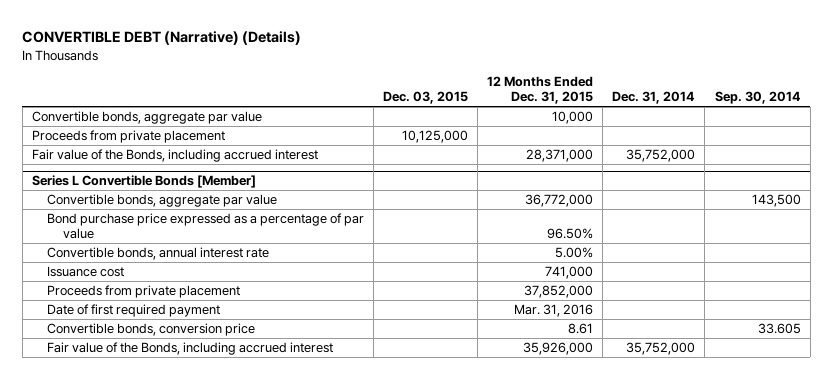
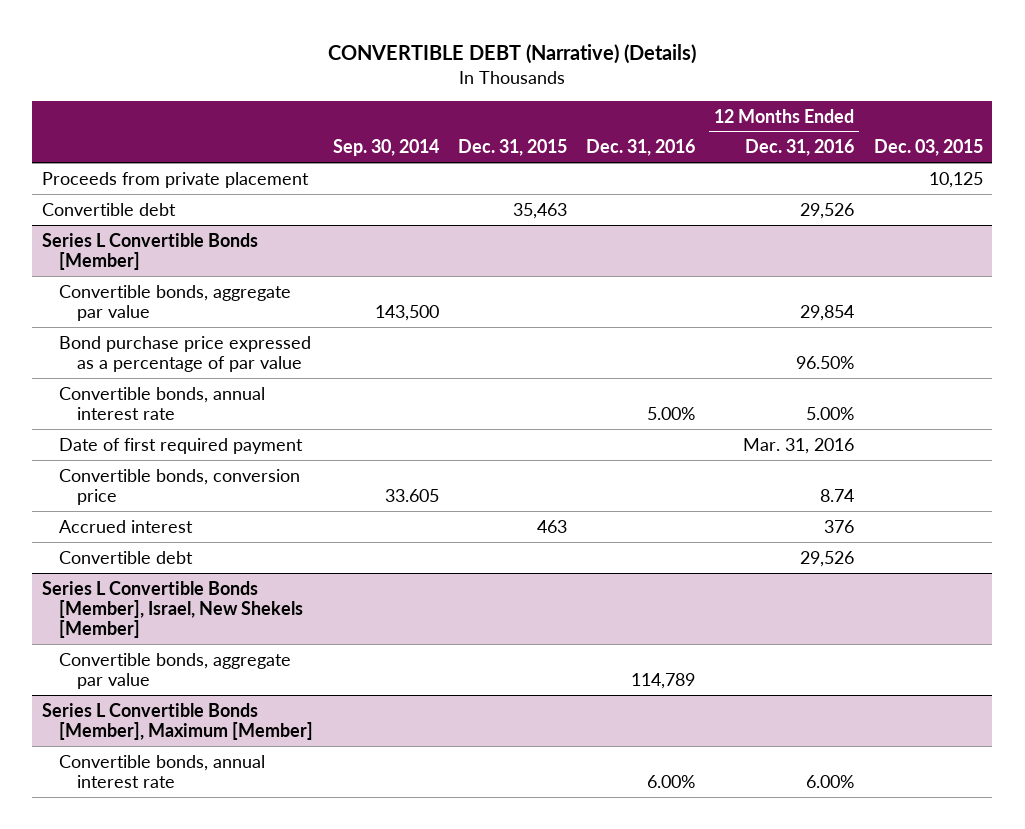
- | Dec. 03, 2015 | 12 Months Ended Dec. 31, 2015 | Dec. 31, 2014 | Sep. 30, 2014
+ | Sep. 30, 2014 | Dec. 31, 2015 | Dec. 31, 2016 | 12 Months Ended Dec. 31, 2016 | Dec. 03, 2015
- Convertible bonds, aggregate par value | | 10,000 | |
- Proceeds from private placement | 10,125,000 | | |
- Fair value of the Bonds, including accrued interest | | 28,371,000 | 35,752,000 |
+ Proceeds from private placement | | | | | 10,125
+ Convertible debt | | 35,463 | | 29,526 |
@ Series L Convertible Bonds [Member]
- Issuance cost | | 741,000 | |
- Proceeds from private placement | | 37,852,000 | |
- Fair value of the Bonds, including accrued interest | | 35,926,000 | 35,752,000 |
+ Accrued interest | | 463 | | 376 |
+ Convertible debt | | | | 29,526 |
+ Series L Convertible Bonds [Member], Israel, New Shekels [Member]
+ Convertible bonds, aggregate par value | | | 114,789 | |
+ Series L Convertible Bonds [Member], Maximum [Member]
+ Convertible bonds, annual interest rate | | | 6.00% | 6.00% |

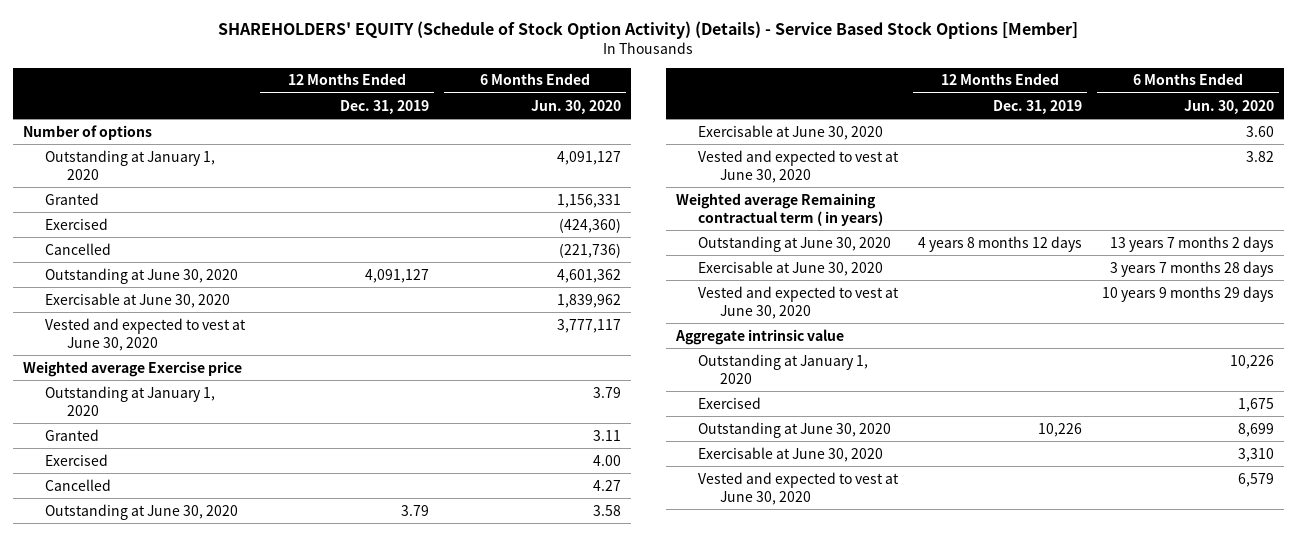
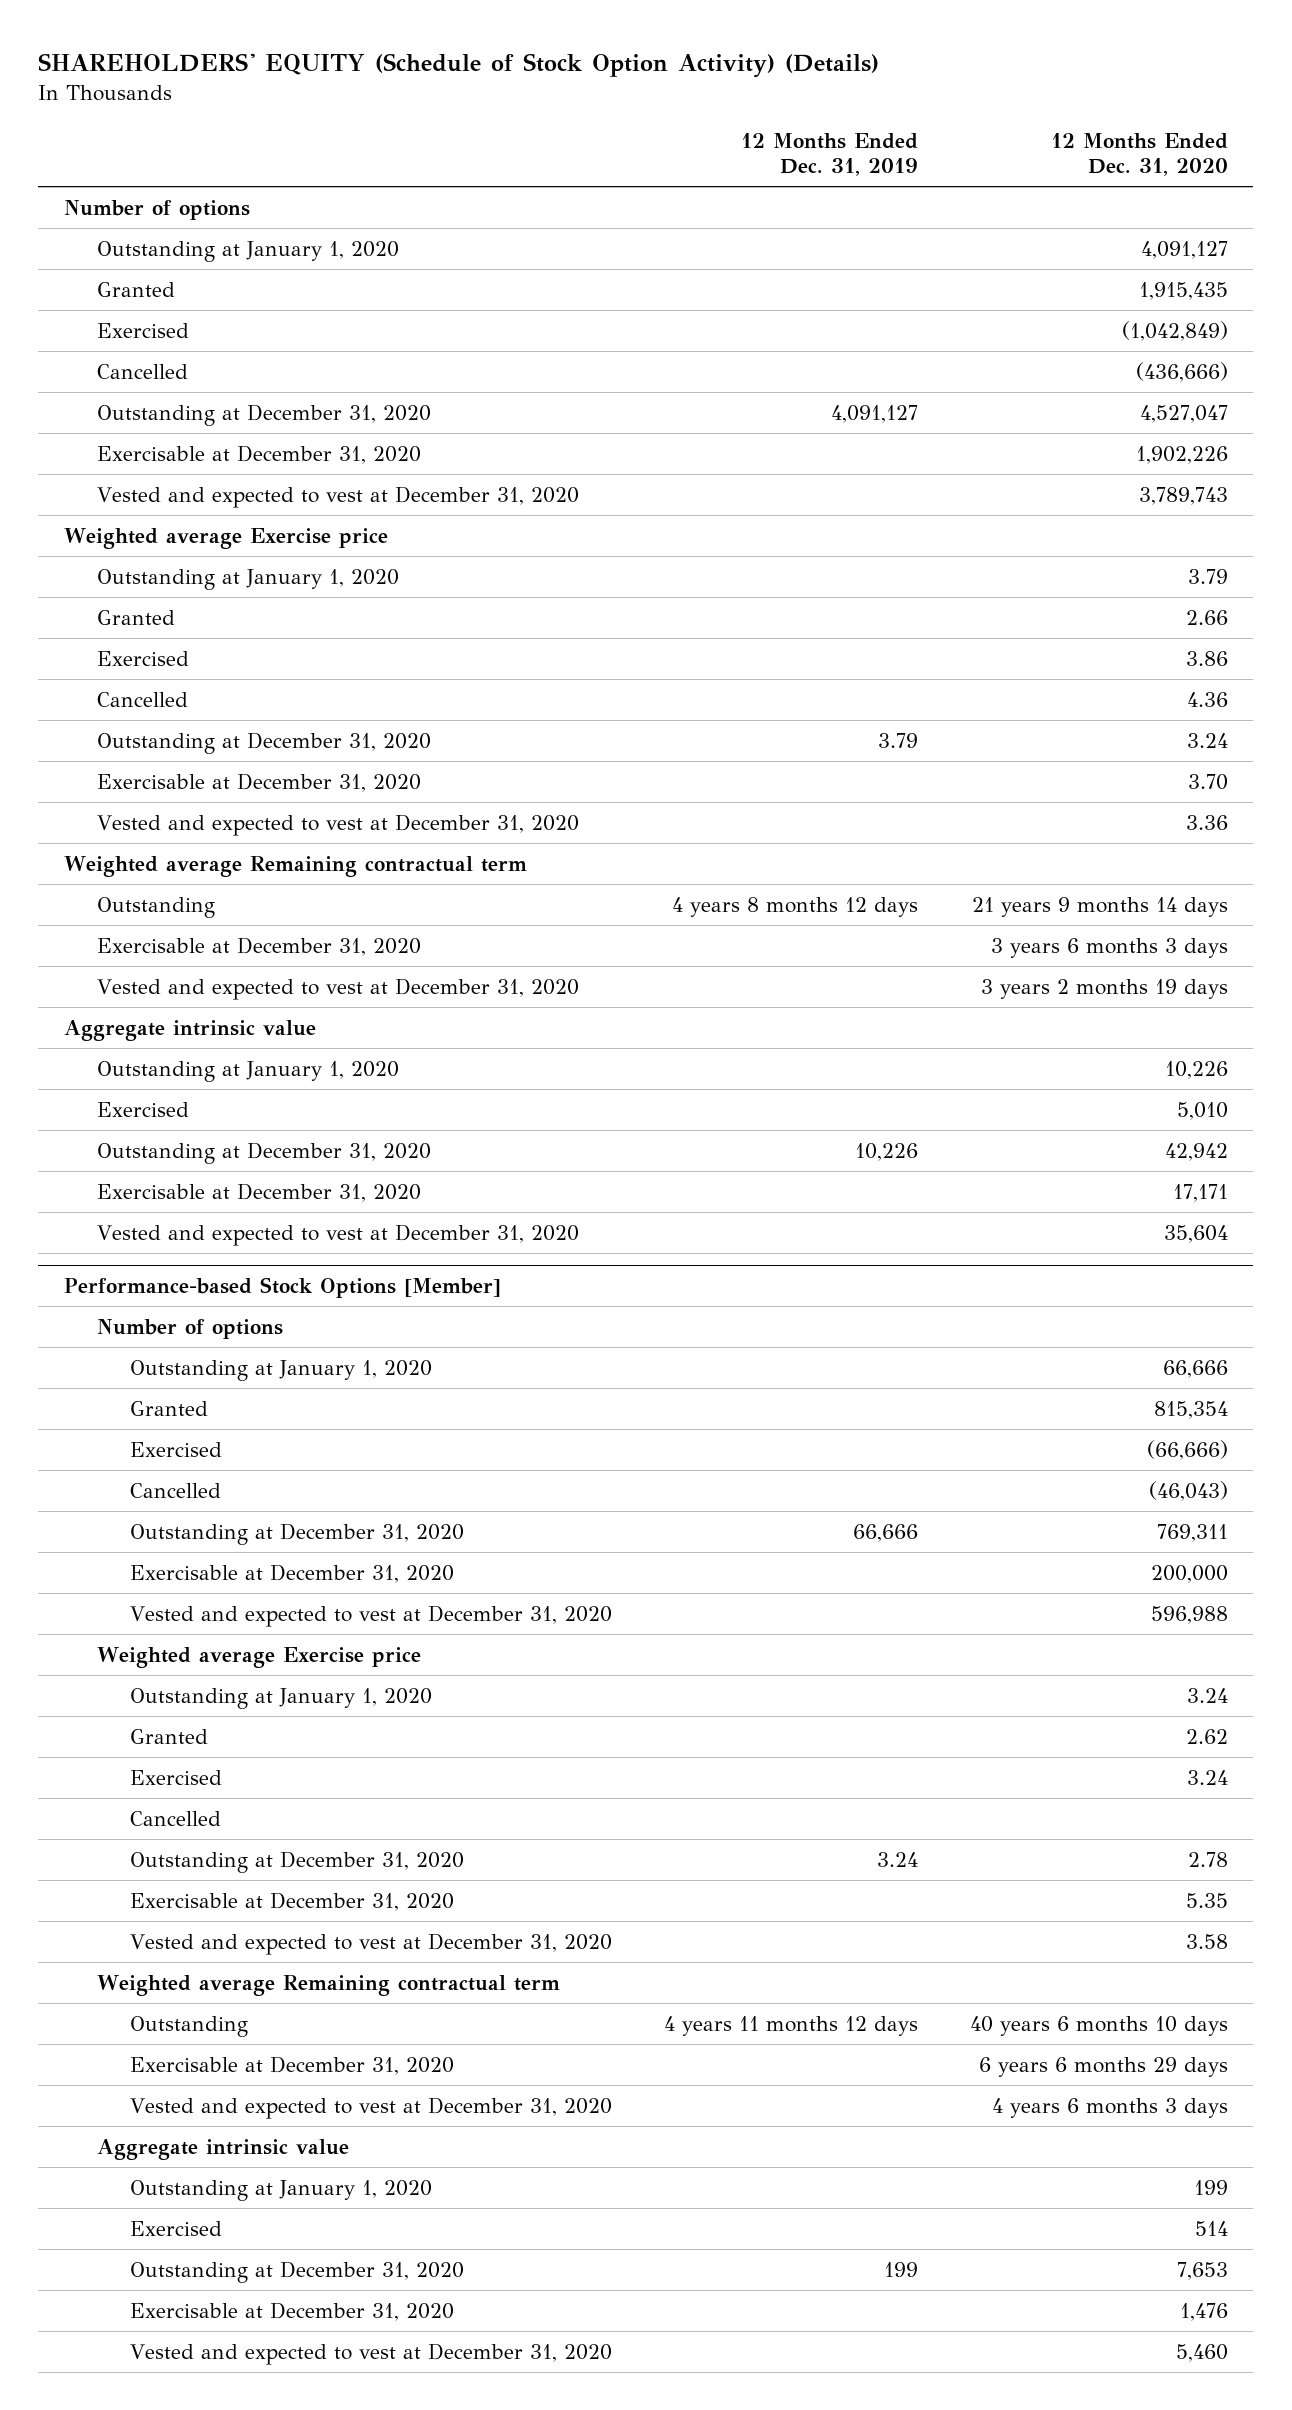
- SHAREHOLDERS' EQUITY (Schedule of Stock Option Activity) (Details) - Service Based Stock Options [Member]
+ SHAREHOLDERS' EQUITY (Schedule of Stock Option Activity) (Details)
- | 12 Months Ended Dec. 31, 2019 | 6 Months Ended Jun. 30, 2020
+ | 12 Months Ended Dec. 31, 2019 | 12 Months Ended Dec. 31, 2020
- Outstanding at June 30, 2020 | 4,091,127 | 4,601,362
- Exercisable at June 30, 2020 | | 1,839,962
- Vested and expected to vest at June 30, 2020 | | 3,777,117
+ Outstanding at December 31, 2020 | 4,091,127 | 4,527,047
+ Exercisable at December 31, 2020 | | 1,902,226
+ Vested and expected to vest at December 31, 2020 | | 3,789,743
- Outstanding at June 30, 2020 | 3.79 | 3.58
- Exercisable at June 30, 2020 | | 3.60
- Vested and expected to vest at June 30, 2020 | | 3.82
- Weighted average Remaining contractual term ( in years)
- Outstanding at June 30, 2020 | 4 years 8 months 12 days | 13 years 7 months 2 days
- Exercisable at June 30, 2020 | | 3 years 7 months 28 days
- Vested and expected to vest at June 30, 2020 | | 10 years 9 months 29 days
+ Outstanding at December 31, 2020 | 3.79 | 3.24
+ Exercisable at December 31, 2020 | | 3.70
+ Vested and expected to vest at December 31, 2020 | | 3.36
+ Weighted average Remaining contractual term
+ Outstanding | 4 years 8 months 12 days | 21 years 9 months 14 days
+ Exercisable at December 31, 2020 | | 3 years 6 months 3 days
+ Vested and expected to vest at December 31, 2020 | | 3 years 2 months 19 days
- Outstanding at June 30, 2020 | 10,226 | 8,699
- Exercisable at June 30, 2020 | | 3,310
- Vested and expected to vest at June 30, 2020 | | 6,579
+ Outstanding at December 31, 2020 | 10,226 | 42,942
+ Exercisable at December 31, 2020 | | 17,171
+ Vested and expected to vest at December 31, 2020 | | 35,604
+ Performance-based Stock Options [Member]
+ Number of options
+ Outstanding at January 1, 2020 | | 66,666
+ Granted | | 815,354
+ Exercised | | (66,666)
+ Cancelled | | (46,043)
+ Outstanding at December 31, 2020 | 66,666 | 769,311
+ Exercisable at December 31, 2020 | | 200,000
+ Vested and expected to vest at December 31, 2020 | | 596,988
+ Weighted average Exercise price
+ Outstanding at January 1, 2020 | | 3.24
+ Granted | | 2.62
+ Exercised | | 3.24
+ Cancelled
+ Outstanding at December 31, 2020 | 3.24 | 2.78
+ Exercisable at December 31, 2020 | | 5.35
+ Vested and expected to vest at December 31, 2020 | | 3.58
+ Weighted average Remaining contractual term
+ Outstanding | 4 years 11 months 12 days | 40 years 6 months 10 days
+ Exercisable at December 31, 2020 | | 6 years 6 months 29 days
+ Vested and expected to vest at December 31, 2020 | | 4 years 6 months 3 days
+ Aggregate intrinsic value
+ Outstanding at January 1, 2020 | | 199
+ Exercised | | 514
+ Outstanding at December 31, 2020 | 199 | 7,653
+ Exercisable at December 31, 2020 | | 1,476
+ Vested and expected to vest at December 31, 2020 | | 5,460

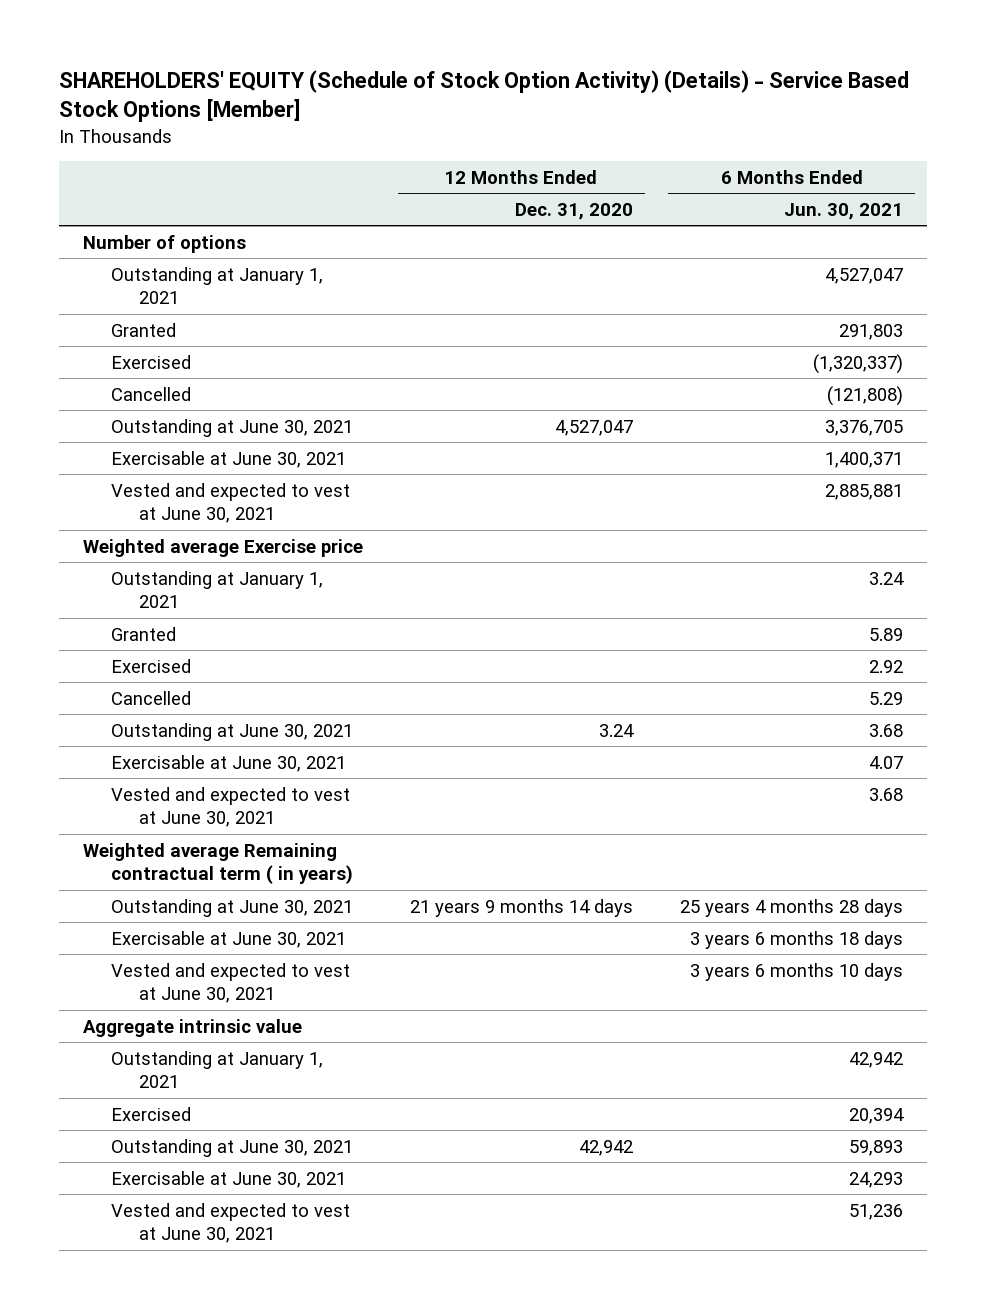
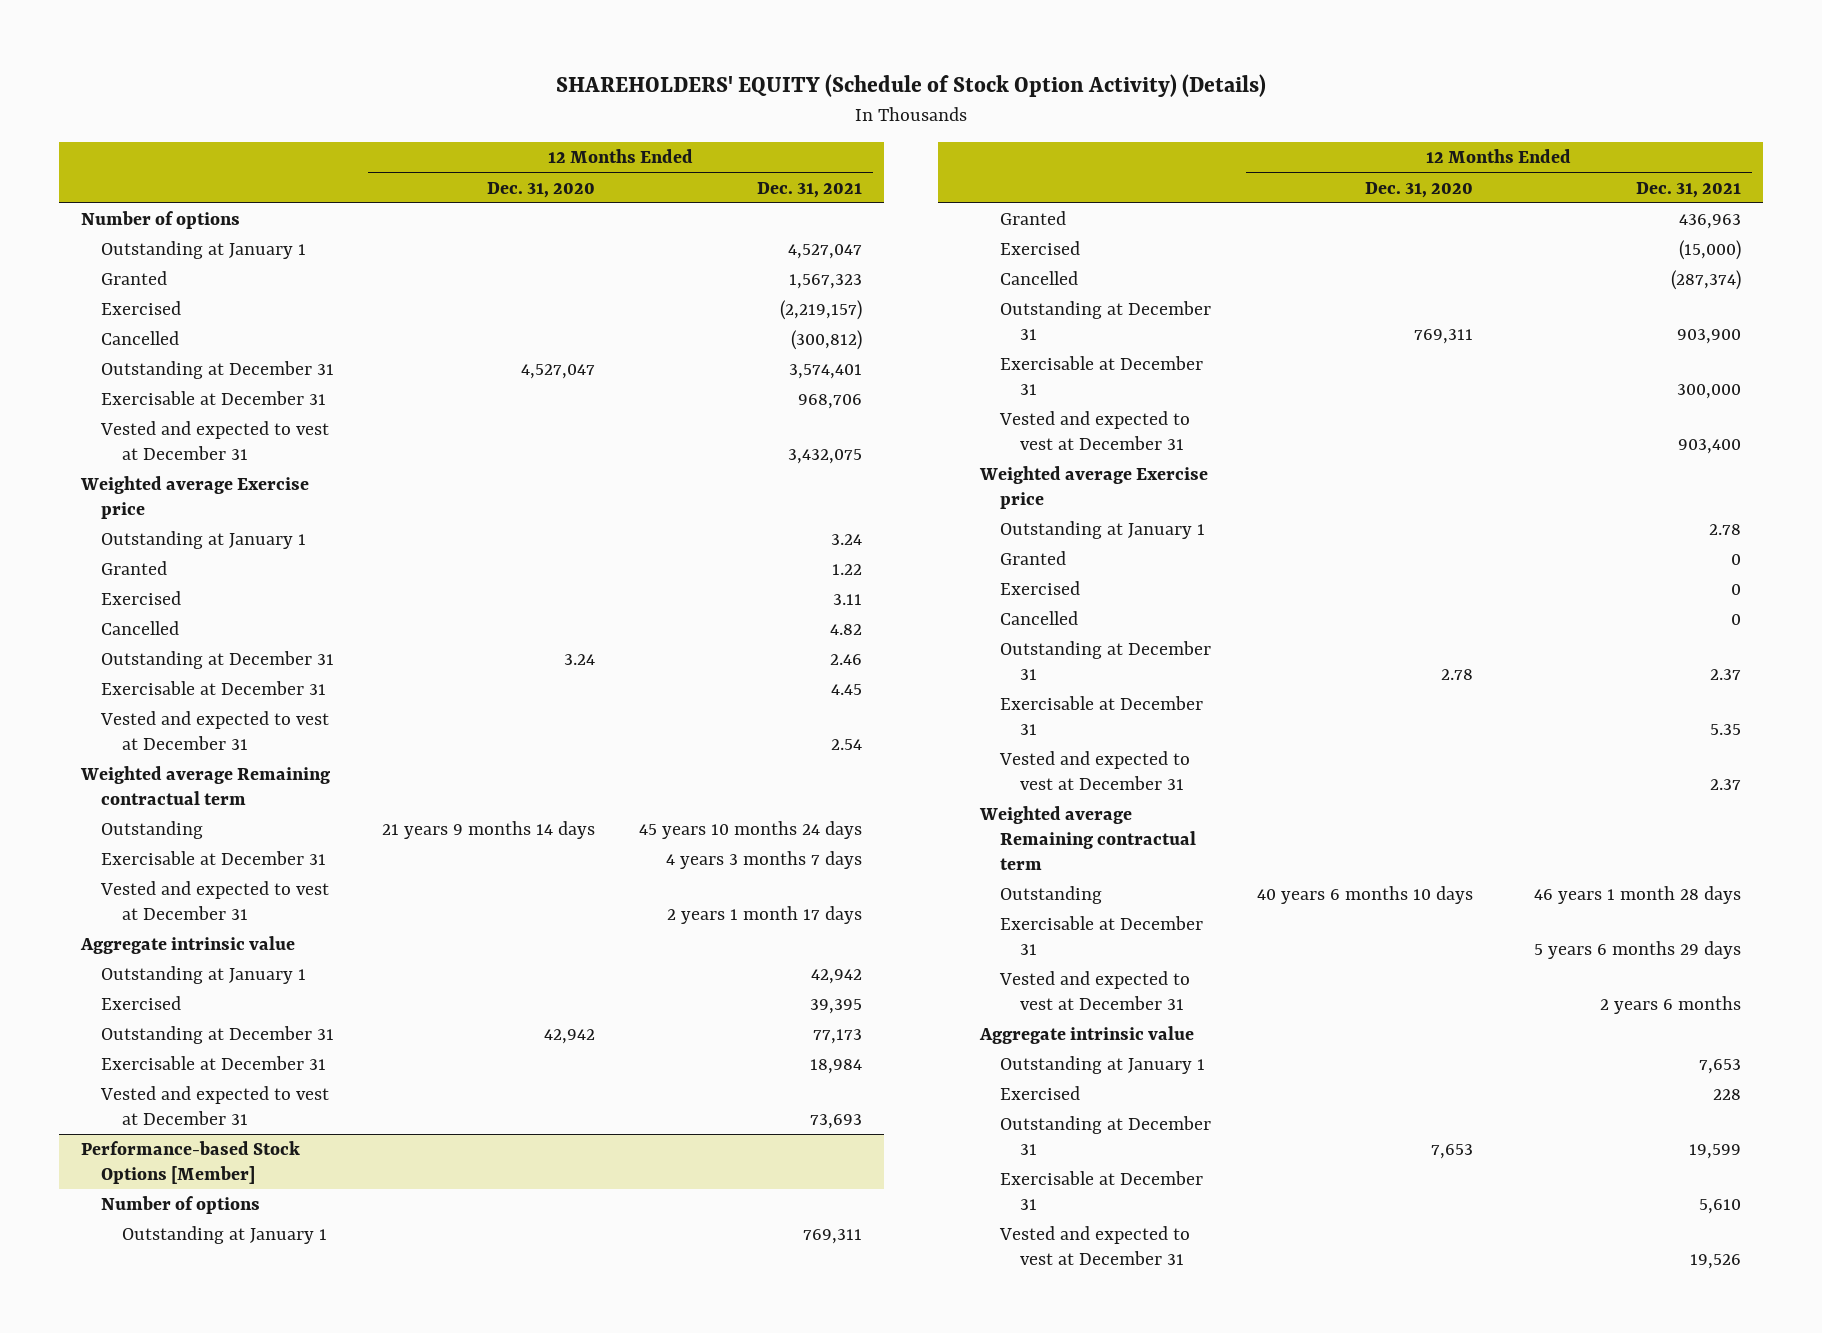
- SHAREHOLDERS' EQUITY (Schedule of Stock Option Activity) (Details) - Service Based Stock Options [Member]
+ SHAREHOLDERS' EQUITY (Schedule of Stock Option Activity) (Details)
- | 12 Months Ended Dec. 31, 2020 | 6 Months Ended Jun. 30, 2021
+ | 12 Months Ended Dec. 31, 2020 | 12 Months Ended Dec. 31, 2021
- Outstanding at January 1, 2021 | | 4,527,047
+ Outstanding at January 1 | | 4,527,047
- Outstanding at June 30, 2021 | 4,527,047 | 3,376,705
- Exercisable at June 30, 2021 | | 1,400,371
- Vested and expected to vest at June 30, 2021 | | 2,885,881
+ Outstanding at December 31 | 4,527,047 | 3,574,401
+ Exercisable at December 31 | | 968,706
+ Vested and expected to vest at December 31 | | 3,432,075
- Outstanding at January 1, 2021 | | 3.24
+ Outstanding at January 1 | | 3.24
- Outstanding at June 30, 2021 | 3.24 | 3.68
- Exercisable at June 30, 2021 | | 4.07
- Vested and expected to vest at June 30, 2021 | | 3.68
- Weighted average Remaining contractual term ( in years)
- Outstanding at June 30, 2021 | 21 years 9 months 14 days | 25 years 4 months 28 days
- Exercisable at June 30, 2021 | | 3 years 6 months 18 days
- Vested and expected to vest at June 30, 2021 | | 3 years 6 months 10 days
+ Outstanding at December 31 | 3.24 | 2.46
+ Exercisable at December 31 | | 4.45
+ Vested and expected to vest at December 31 | | 2.54
+ Weighted average Remaining contractual term
+ Outstanding | 21 years 9 months 14 days | 45 years 10 months 24 days
+ Exercisable at December 31 | | 4 years 3 months 7 days
+ Vested and expected to vest at December 31 | | 2 years 1 month 17 days
- Outstanding at January 1, 2021 | | 42,942
+ Outstanding at January 1 | | 42,942
- Outstanding at June 30, 2021 | 42,942 | 59,893
- Exercisable at June 30, 2021 | | 24,293
- Vested and expected to vest at June 30, 2021 | | 51,236
+ Outstanding at December 31 | 42,942 | 77,173
+ Exercisable at December 31 | | 18,984
+ Vested and expected to vest at December 31 | | 73,693
+ Performance-based Stock Options [Member]
+ Number of options
+ Outstanding at January 1 | | 769,311
+ Granted | | 436,963
+ Exercised | | (15,000)
+ Cancelled | | (287,374)
+ Outstanding at December 31 | 769,311 | 903,900
+ Exercisable at December 31 | | 300,000
+ Vested and expected to vest at December 31 | | 903,400
+ Weighted average Exercise price
+ Outstanding at January 1 | | 2.78
+ Granted | | 0
+ Exercised | | 0
+ Cancelled | | 0
+ Outstanding at December 31 | 2.78 | 2.37
+ Exercisable at December 31 | | 5.35
+ Vested and expected to vest at December 31 | | 2.37
+ Weighted average Remaining contractual term
+ Outstanding | 40 years 6 months 10 days | 46 years 1 month 28 days
+ Exercisable at December 31 | | 5 years 6 months 29 days
+ Vested and expected to vest at December 31 | | 2 years 6 months
+ Aggregate intrinsic value
+ Outstanding at January 1 | | 7,653
+ Exercised | | 228
+ Outstanding at December 31 | 7,653 | 19,599
+ Exercisable at December 31 | | 5,610
+ Vested and expected to vest at December 31 | | 19,526

